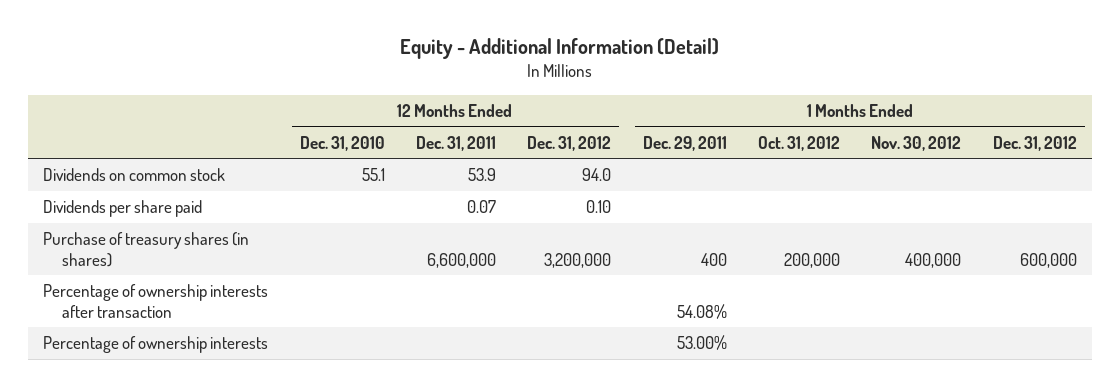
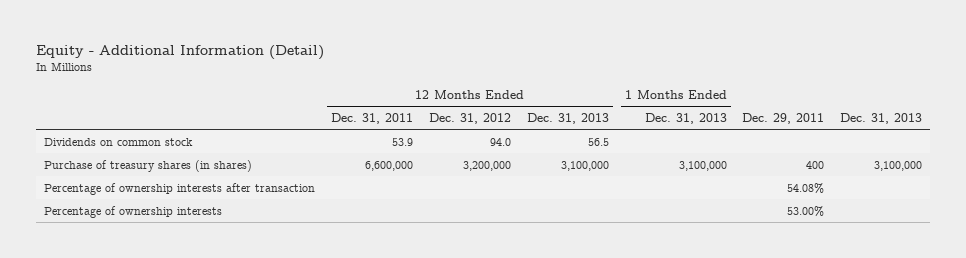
- | 12 Months Ended Dec. 31, 2010 | 12 Months Ended Dec. 31, 2011 | 12 Months Ended Dec. 31, 2012 | 1 Months Ended Dec. 29, 2011 | 1 Months Ended Oct. 31, 2012 | 1 Months Ended Nov. 30, 2012 | 1 Months Ended Dec. 31, 2012
+ | 12 Months Ended Dec. 31, 2011 | 12 Months Ended Dec. 31, 2012 | 12 Months Ended Dec. 31, 2013 | 1 Months Ended Dec. 31, 2013 | Dec. 29, 2011 | Dec. 31, 2013
- Dividends per share paid | | 0.07 | 0.10 | | | |

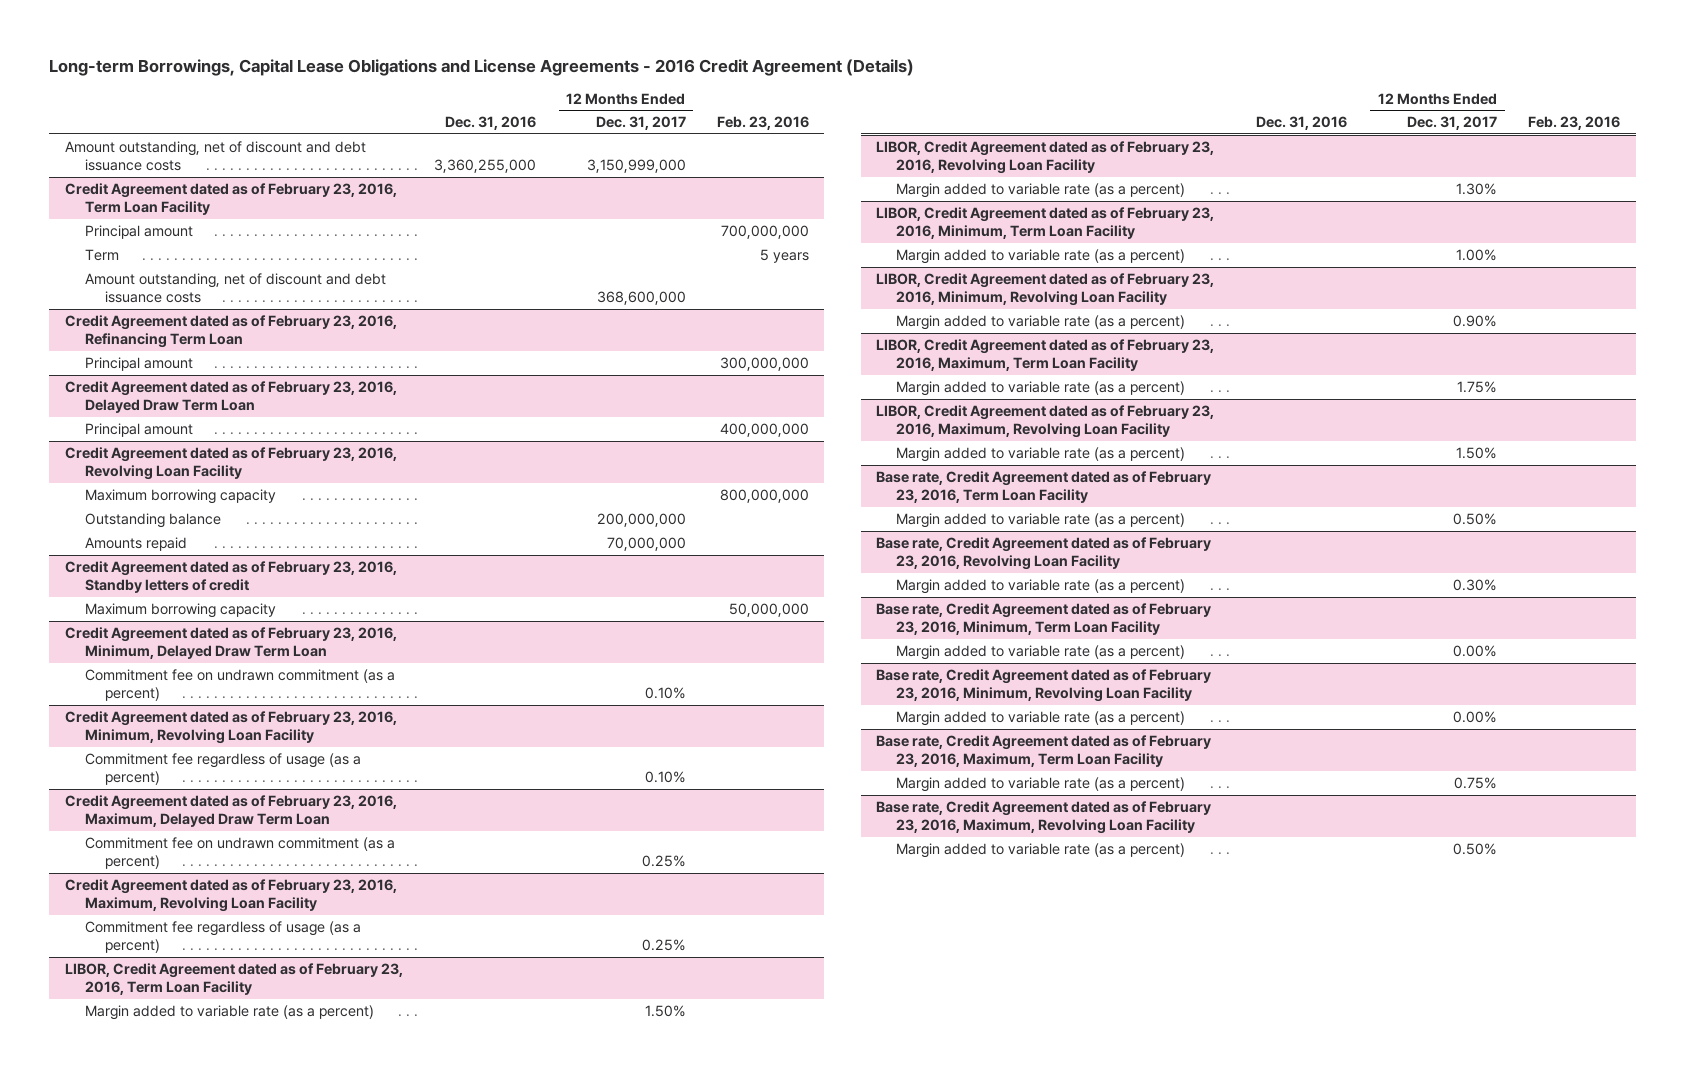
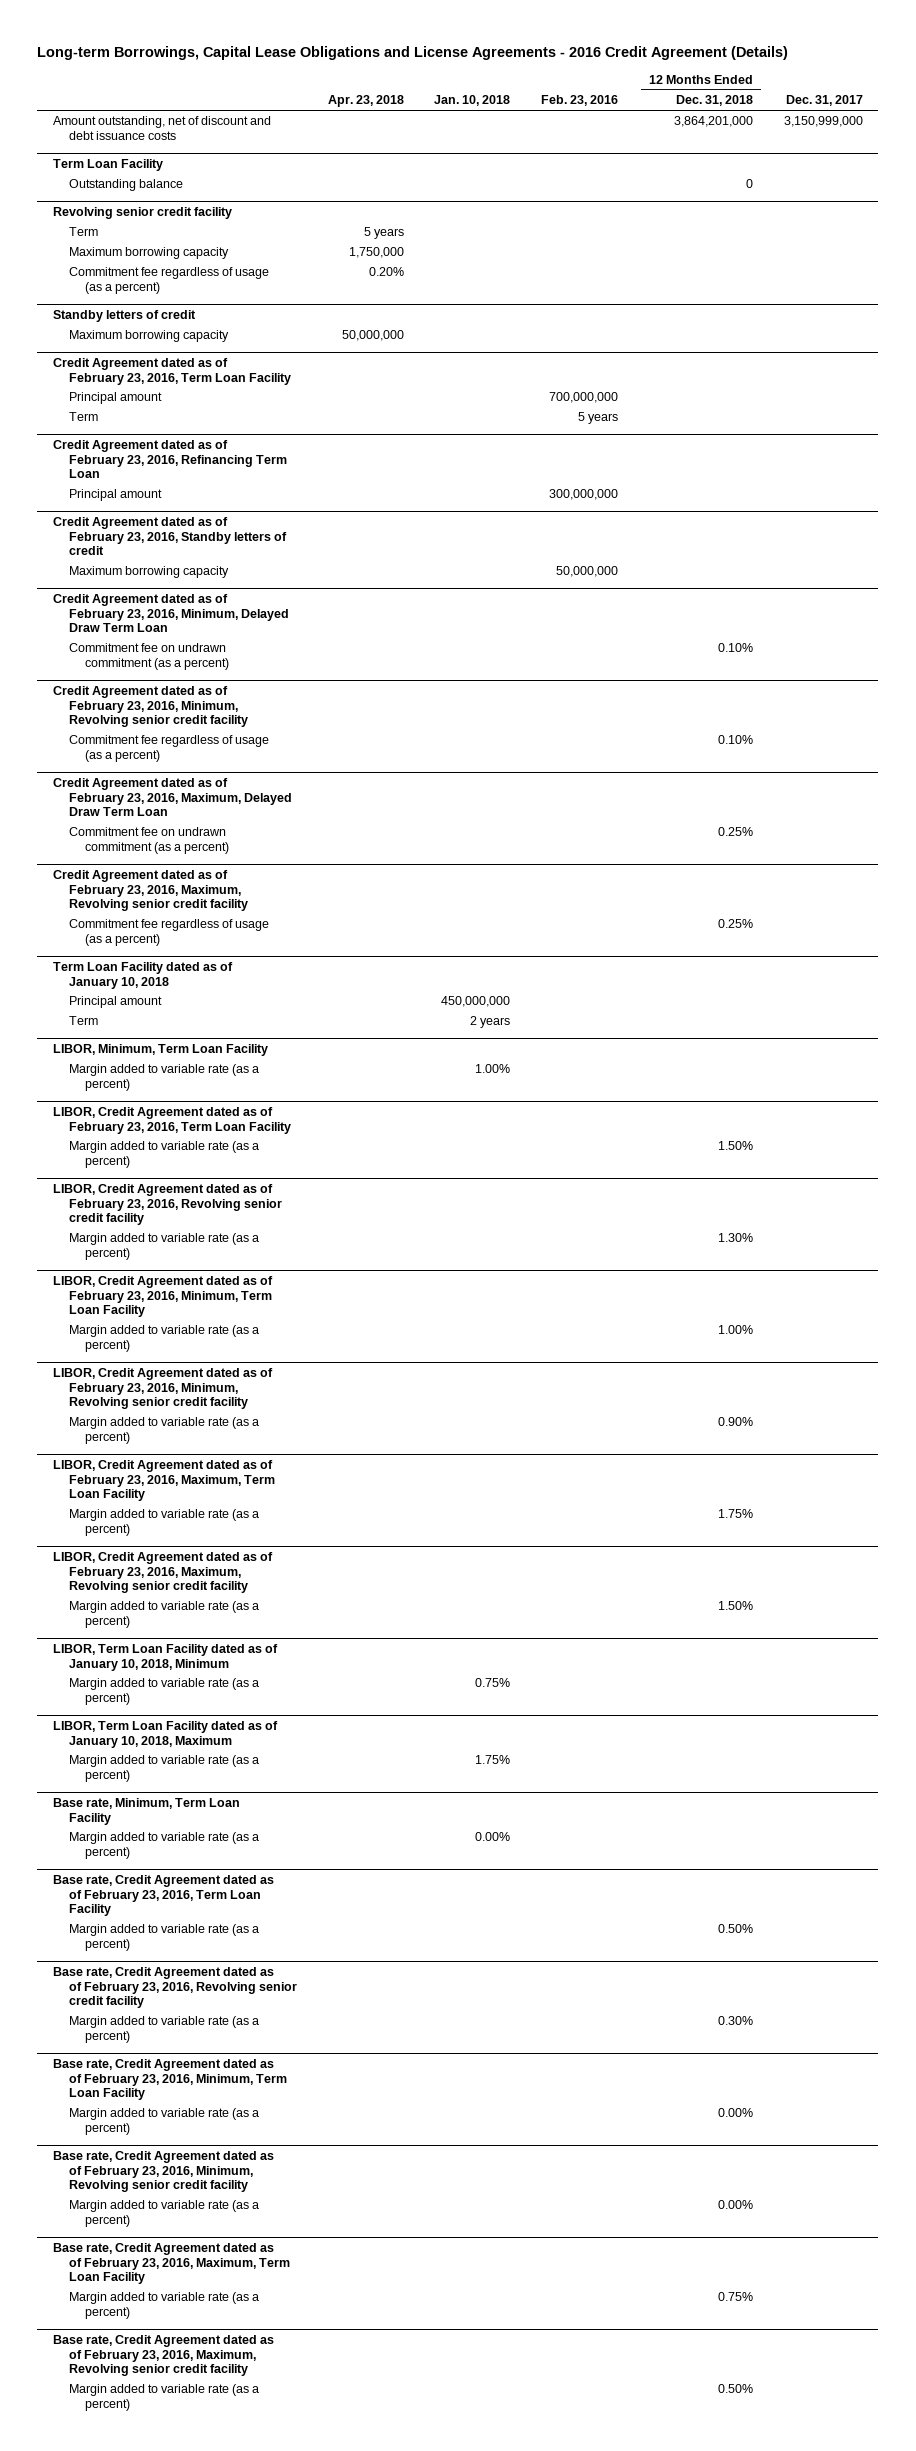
- | Dec. 31, 2016 | 12 Months Ended Dec. 31, 2017 | Feb. 23, 2016
+ | Apr. 23, 2018 | Jan. 10, 2018 | Feb. 23, 2016 | 12 Months Ended Dec. 31, 2018 | Dec. 31, 2017
+ Term Loan Facility
+ Outstanding balance | | | | 0 |
+ Revolving senior credit facility
+ Term | 5 years | | | |
+ Maximum borrowing capacity | 1,750,000 | | | |
+ Commitment fee regardless of usage (as a percent) | 0.20% | | | |
+ Standby letters of credit
+ Maximum borrowing capacity | 50,000,000 | | | |
@ Credit Agreement dated as of February 23, 2016, Term Loan Facility
- Amount outstanding, net of discount and debt issuance costs | | 368,600,000 |
- Credit Agreement dated as of February 23, 2016, Delayed Draw Term Loan
- Principal amount | | | 400,000,000
- Credit Agreement dated as of February 23, 2016, Revolving Loan Facility
- Maximum borrowing capacity | | | 800,000,000
- Outstanding balance | | 200,000,000 |
- Amounts repaid | | 70,000,000 |
- Credit Agreement dated as of February 23, 2016, Minimum, Revolving Loan Facility
+ Credit Agreement dated as of February 23, 2016, Minimum, Revolving senior credit facility
- Credit Agreement dated as of February 23, 2016, Maximum, Revolving Loan Facility
+ Credit Agreement dated as of February 23, 2016, Maximum, Revolving senior credit facility
+ Term Loan Facility dated as of January 10, 2018
+ Principal amount | | 450,000,000 | | |
+ Term | | 2 years | | |
+ LIBOR, Minimum, Term Loan Facility
+ Margin added to variable rate (as a percent) | | 1.00% | | |
- LIBOR, Credit Agreement dated as of February 23, 2016, Revolving Loan Facility
+ LIBOR, Credit Agreement dated as of February 23, 2016, Revolving senior credit facility
- LIBOR, Credit Agreement dated as of February 23, 2016, Minimum, Revolving Loan Facility
+ LIBOR, Credit Agreement dated as of February 23, 2016, Minimum, Revolving senior credit facility
- LIBOR, Credit Agreement dated as of February 23, 2016, Maximum, Revolving Loan Facility
+ LIBOR, Credit Agreement dated as of February 23, 2016, Maximum, Revolving senior credit facility
+ LIBOR, Term Loan Facility dated as of January 10, 2018, Minimum
+ Margin added to variable rate (as a percent) | | 0.75% | | |
+ LIBOR, Term Loan Facility dated as of January 10, 2018, Maximum
+ Margin added to variable rate (as a percent) | | 1.75% | | |
+ Base rate, Minimum, Term Loan Facility
+ Margin added to variable rate (as a percent) | | 0.00% | | |
- Base rate, Credit Agreement dated as of February 23, 2016, Revolving Loan Facility
+ Base rate, Credit Agreement dated as of February 23, 2016, Revolving senior credit facility
- Base rate, Credit Agreement dated as of February 23, 2016, Minimum, Revolving Loan Facility
+ Base rate, Credit Agreement dated as of February 23, 2016, Minimum, Revolving senior credit facility
- Base rate, Credit Agreement dated as of February 23, 2016, Maximum, Revolving Loan Facility
+ Base rate, Credit Agreement dated as of February 23, 2016, Maximum, Revolving senior credit facility

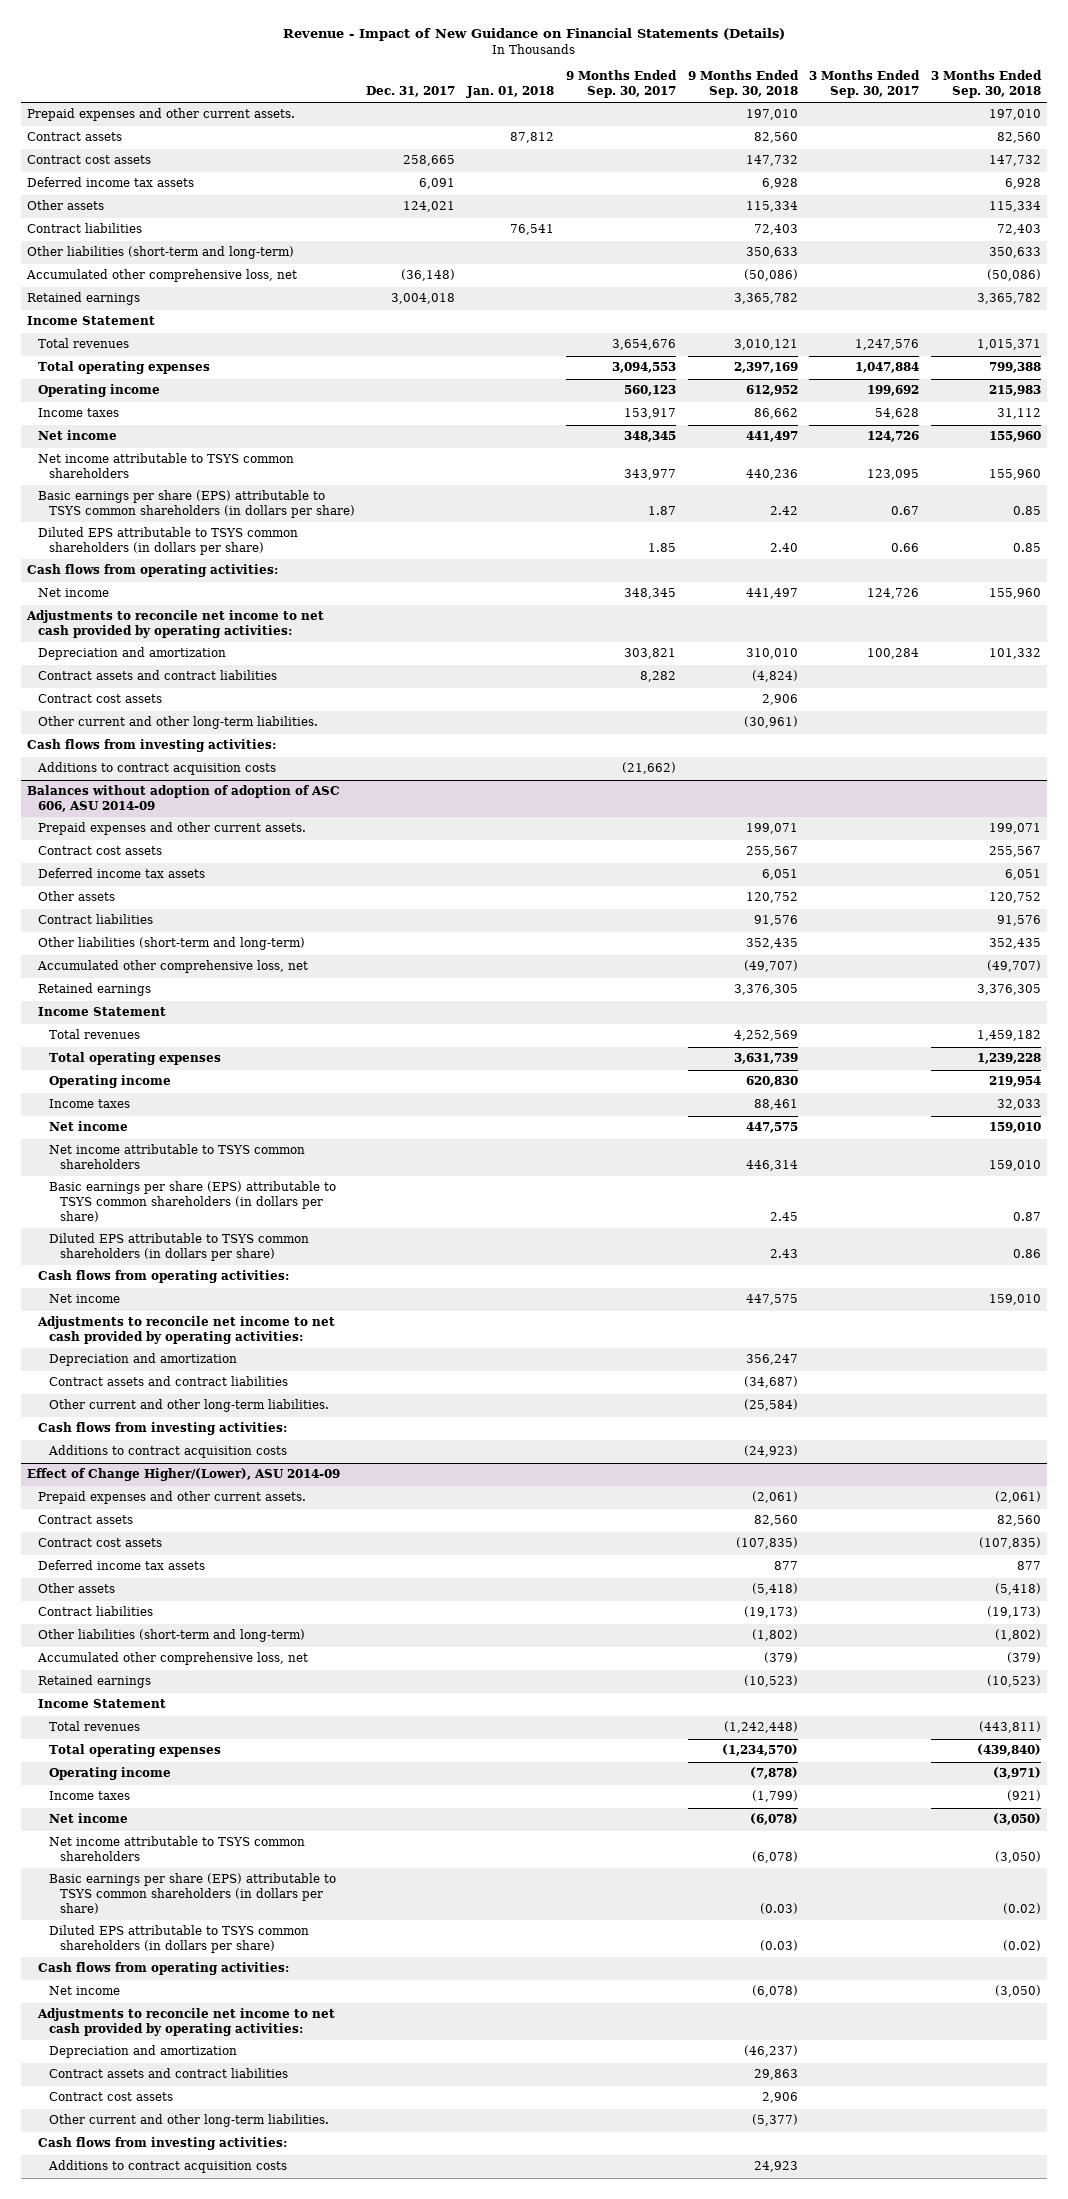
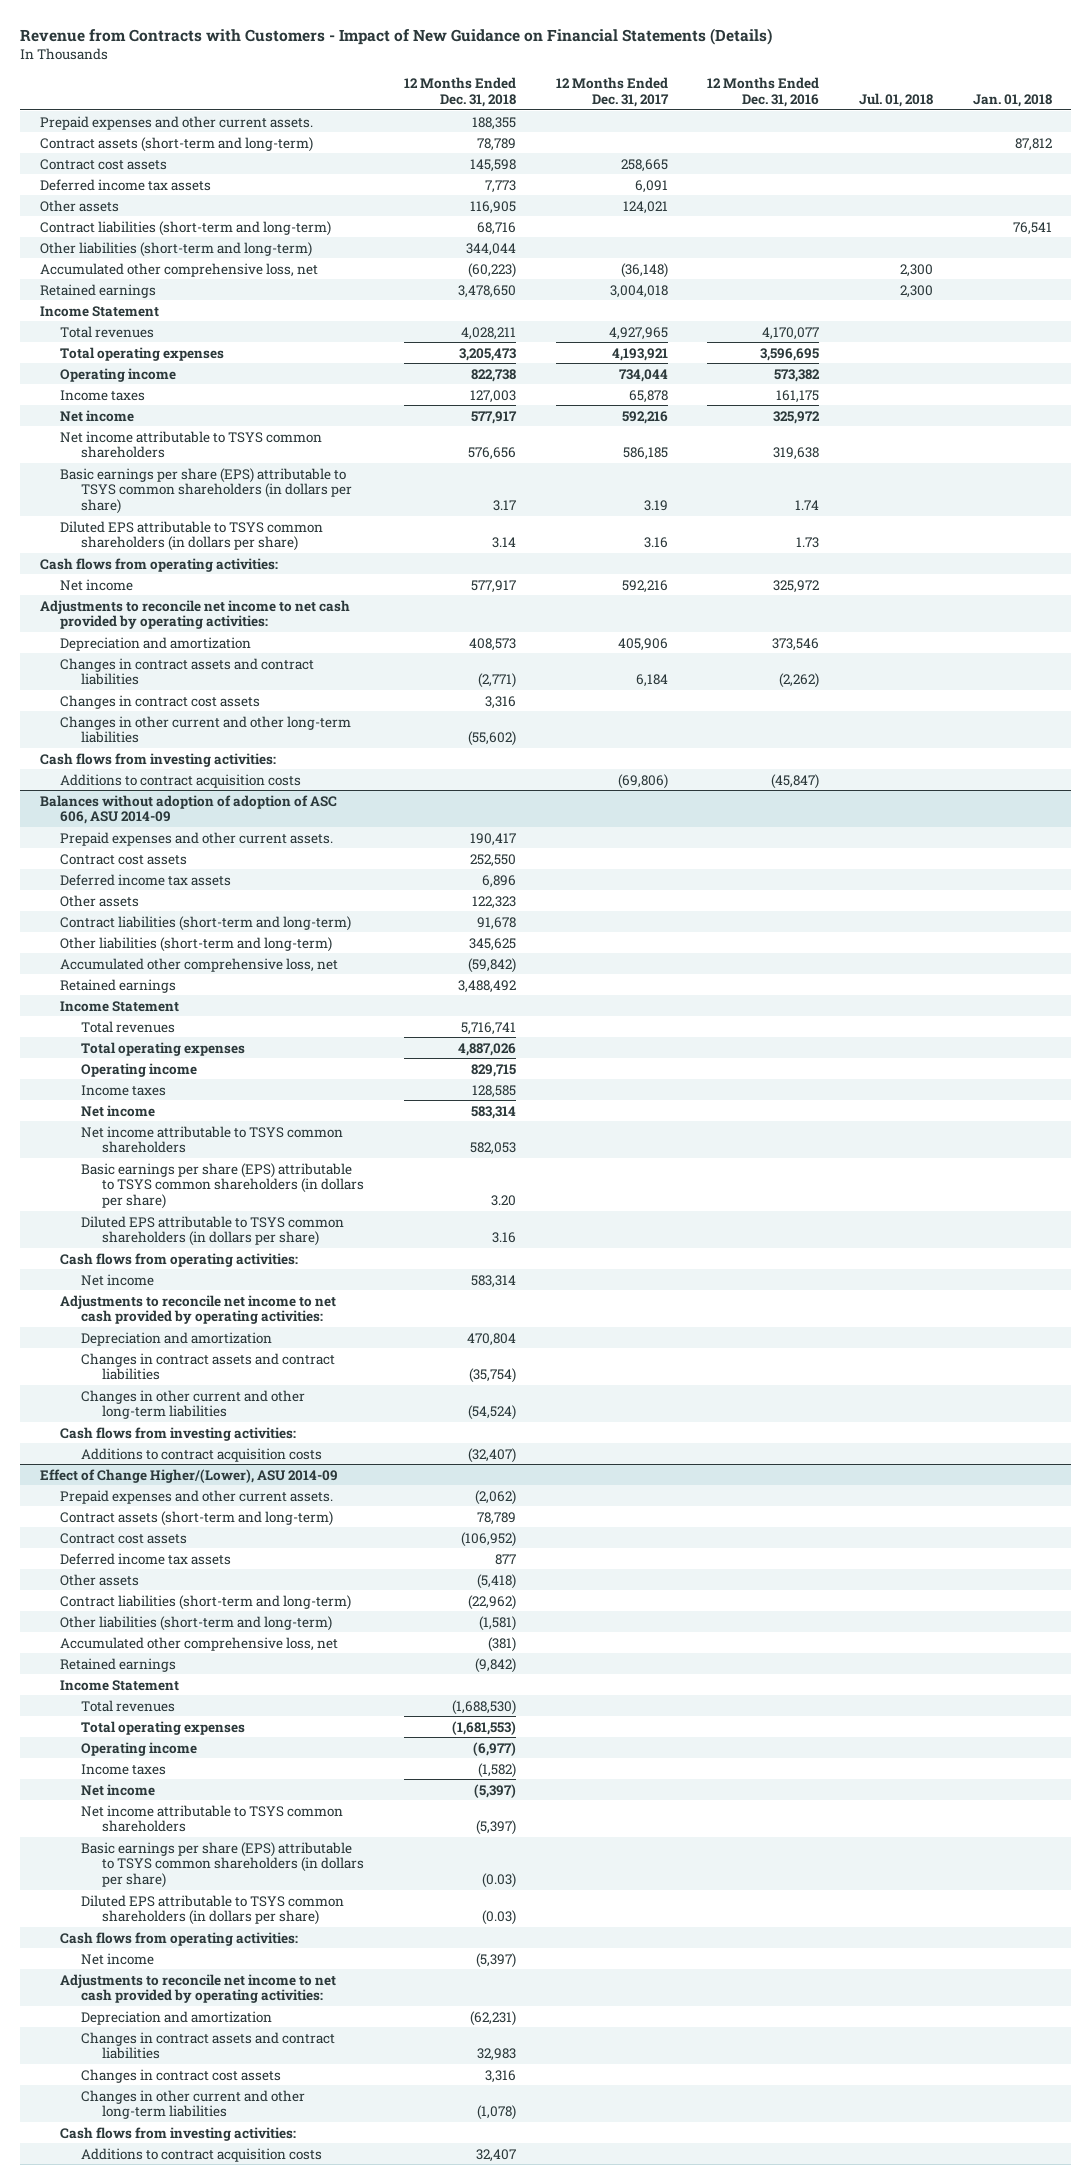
- Revenue - Impact of New Guidance on Financial Statements (Details)
+ Revenue from Contracts with Customers - Impact of New Guidance on Financial Statements (Details)
- | Dec. 31, 2017 | Jan. 01, 2018 | 9 Months Ended Sep. 30, 2017 | 9 Months Ended Sep. 30, 2018 | 3 Months Ended Sep. 30, 2017 | 3 Months Ended Sep. 30, 2018
+ | 12 Months Ended Dec. 31, 2018 | 12 Months Ended Dec. 31, 2017 | 12 Months Ended Dec. 31, 2016 | Jul. 01, 2018 | Jan. 01, 2018
- Contract assets | | 87,812 | | 82,560 | | 82,560
+ Contract assets (short-term and long-term) | 78,789 | | | | 87,812
- Contract liabilities | | 76,541 | | 72,403 | | 72,403
+ Contract liabilities (short-term and long-term) | 68,716 | | | | 76,541
- Contract assets and contract liabilities | | | 8,282 | (4,824) | |
- Contract cost assets | | | | 2,906 | |
- Other current and other long-term liabilities. | | | | (30,961) | |
+ Changes in contract assets and contract liabilities | (2,771) | 6,184 | (2,262) | |
+ Changes in contract cost assets | 3,316 | | | |
+ Changes in other current and other long-term liabilities | (55,602) | | | |
@ Balances without adoption of adoption of ASC 606, ASU 2014-09
- Contract liabilities | | | | 91,576 | | 91,576
+ Contract liabilities (short-term and long-term) | 91,678 | | | |
- Contract assets and contract liabilities | | | | (34,687) | |
- Other current and other long-term liabilities. | | | | (25,584) | |
+ Changes in contract assets and contract liabilities | (35,754) | | | |
+ Changes in other current and other long-term liabilities | (54,524) | | | |
@ Effect of Change Higher/(Lower), ASU 2014-09
- Contract assets | | | | 82,560 | | 82,560
+ Contract assets (short-term and long-term) | 78,789 | | | |
- Contract liabilities | | | | (19,173) | | (19,173)
+ Contract liabilities (short-term and long-term) | (22,962) | | | |
- Contract assets and contract liabilities | | | | 29,863 | |
- Contract cost assets | | | | 2,906 | |
- Other current and other long-term liabilities. | | | | (5,377) | |
+ Changes in contract assets and contract liabilities | 32,983 | | | |
+ Changes in contract cost assets | 3,316 | | | |
+ Changes in other current and other long-term liabilities | (1,078) | | | |

